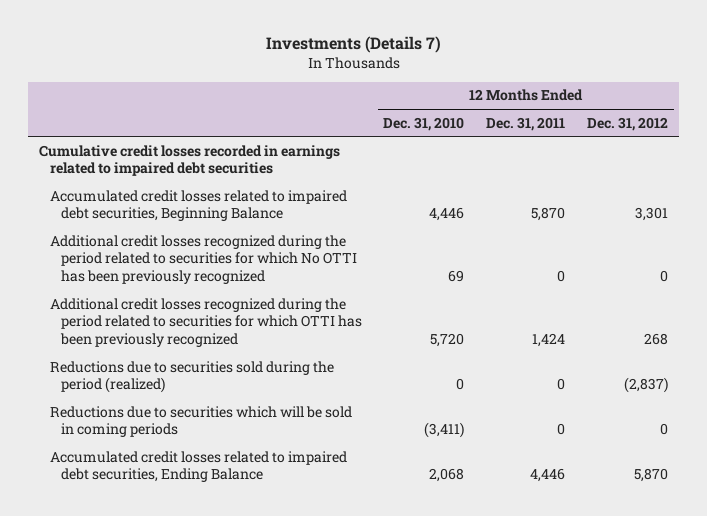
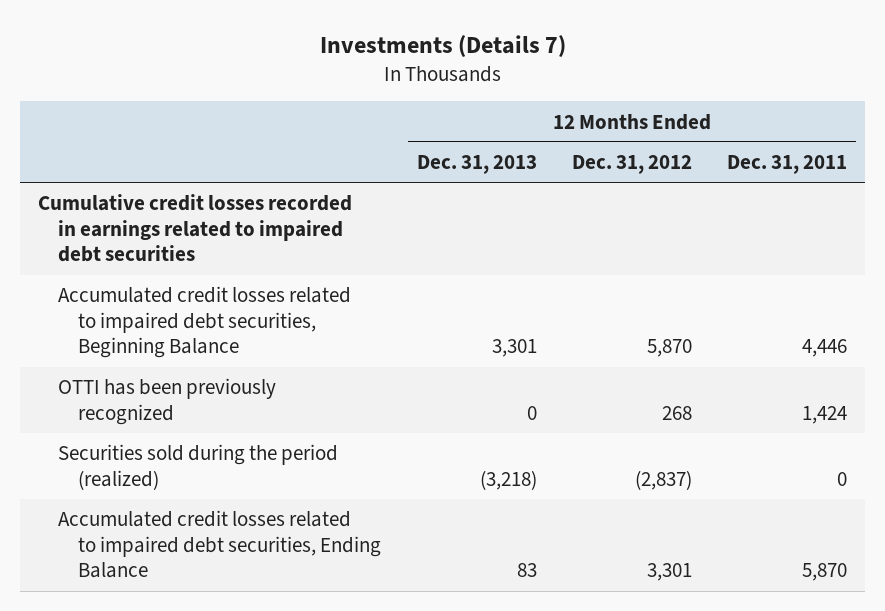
- | 12 Months Ended Dec. 31, 2010 | 12 Months Ended Dec. 31, 2011 | 12 Months Ended Dec. 31, 2012
+ | 12 Months Ended Dec. 31, 2013 | 12 Months Ended Dec. 31, 2012 | 12 Months Ended Dec. 31, 2011
- Accumulated credit losses related to impaired debt securities, Beginning Balance | 4,446 | 5,870 | 3,301
- Additional credit losses recognized during the period related to securities for which No OTTI has been previously recognized | 69 | 0 | 0
- Additional credit losses recognized during the period related to securities for which OTTI has been previously recognized | 5,720 | 1,424 | 268
- Reductions due to securities sold during the period (realized) | 0 | 0 | (2,837)
- Reductions due to securities which will be sold in coming periods | (3,411) | 0 | 0
- Accumulated credit losses related to impaired debt securities, Ending Balance | 2,068 | 4,446 | 5,870
+ Accumulated credit losses related to impaired debt securities, Beginning Balance | 3,301 | 5,870 | 4,446
+ OTTI has been previously recognized | 0 | 268 | 1,424
+ Securities sold during the period (realized) | (3,218) | (2,837) | 0
+ Accumulated credit losses related to impaired debt securities, Ending Balance | 83 | 3,301 | 5,870

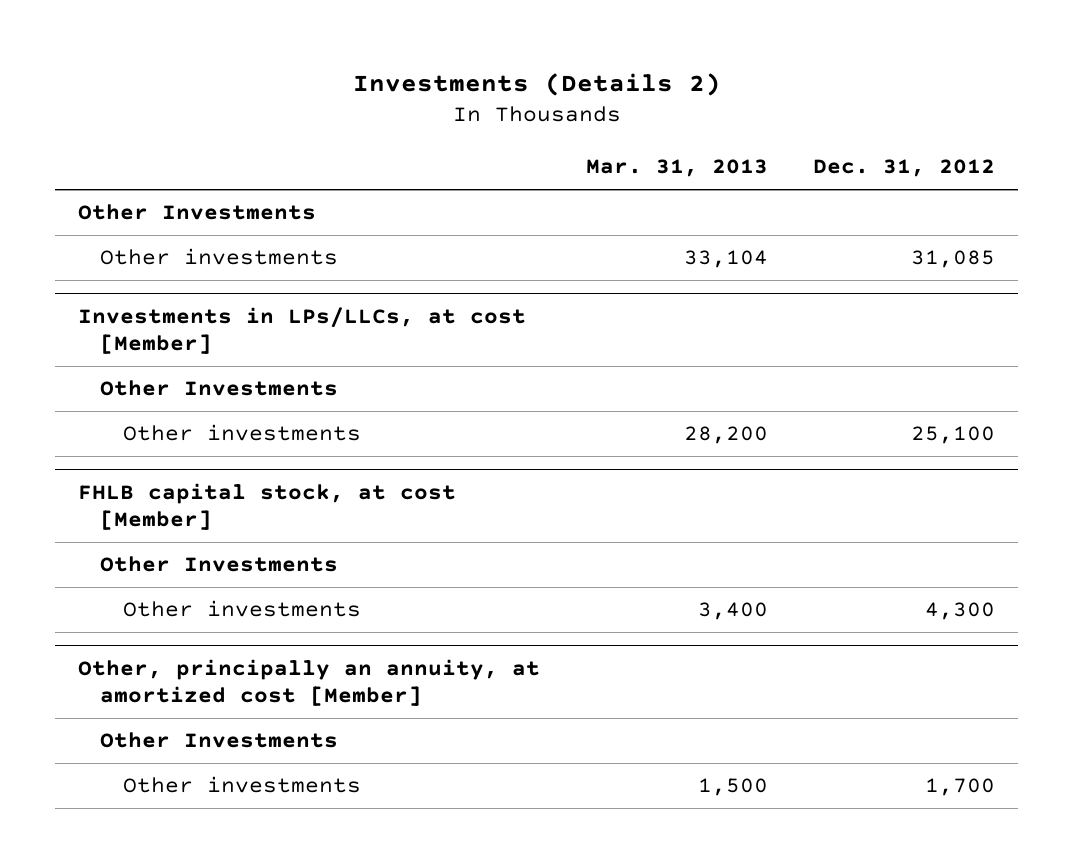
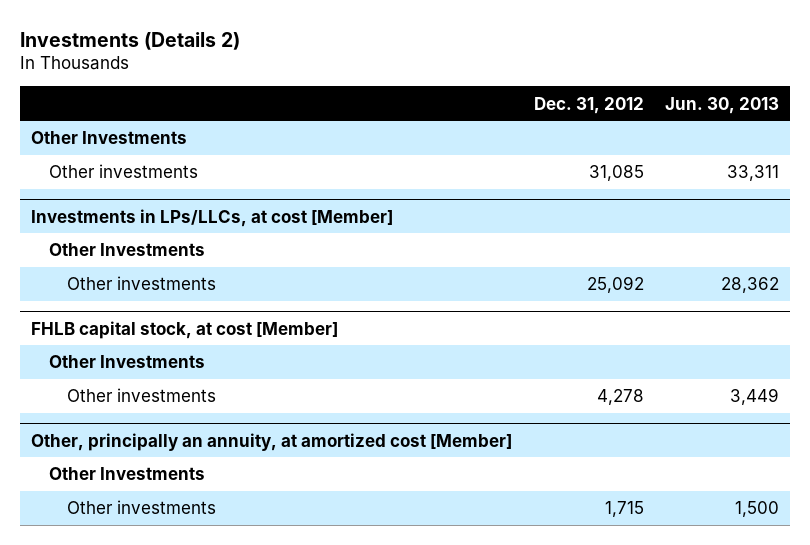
- | Mar. 31, 2013 | Dec. 31, 2012
+ | Dec. 31, 2012 | Jun. 30, 2013
@ Investments in LPs/LLCs, at cost [Member]
- Other investments | 28,200 | 25,100
+ Other investments | 25,092 | 28,362
@ FHLB capital stock, at cost [Member]
- Other investments | 3,400 | 4,300
+ Other investments | 4,278 | 3,449
@ Other, principally an annuity, at amortized cost [Member]
- Other investments | 1,500 | 1,700
+ Other investments | 1,715 | 1,500

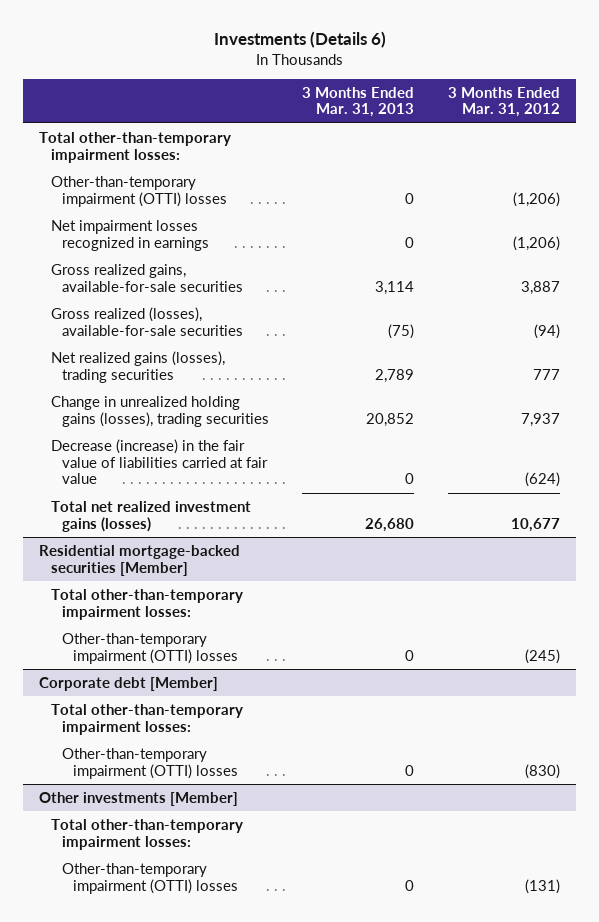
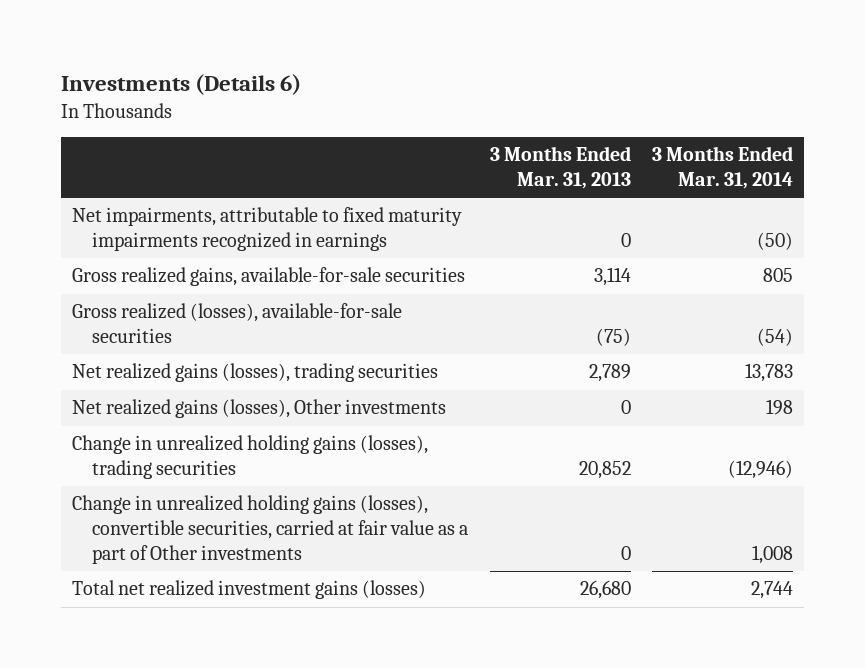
- | 3 Months Ended Mar. 31, 2013 | 3 Months Ended Mar. 31, 2012
+ | 3 Months Ended Mar. 31, 2013 | 3 Months Ended Mar. 31, 2014
- Total other-than-temporary impairment losses:
- Other-than-temporary impairment (OTTI) losses | 0 | (1,206)
- Net impairment losses recognized in earnings | 0 | (1,206)
+ Net impairments, attributable to fixed maturity impairments recognized in earnings | 0 | (50)
+ Net realized gains (losses), Other investments | 0 | 198
- Decrease (increase) in the fair value of liabilities carried at fair value | 0 | (624)
+ Change in unrealized holding gains (losses), convertible securities, carried at fair value as a part of Other investments | 0 | 1,008
- Residential mortgage-backed securities [Member]
- Total other-than-temporary impairment losses:
- Other-than-temporary impairment (OTTI) losses | 0 | (245)
- Corporate debt [Member]
- Total other-than-temporary impairment losses:
- Other-than-temporary impairment (OTTI) losses | 0 | (830)
- Other investments [Member]
- Total other-than-temporary impairment losses:
- Other-than-temporary impairment (OTTI) losses | 0 | (131)

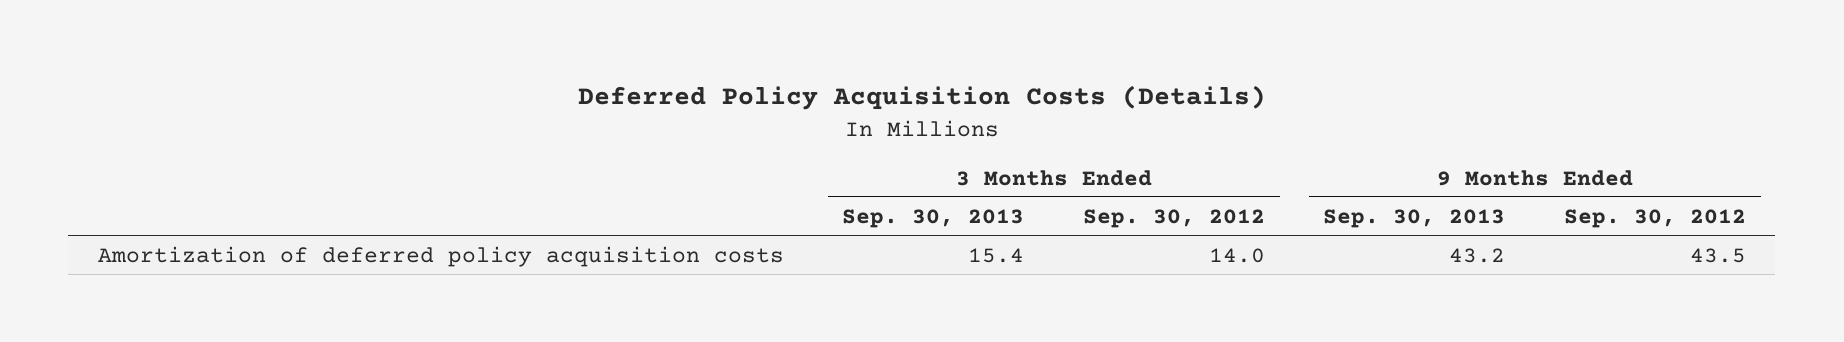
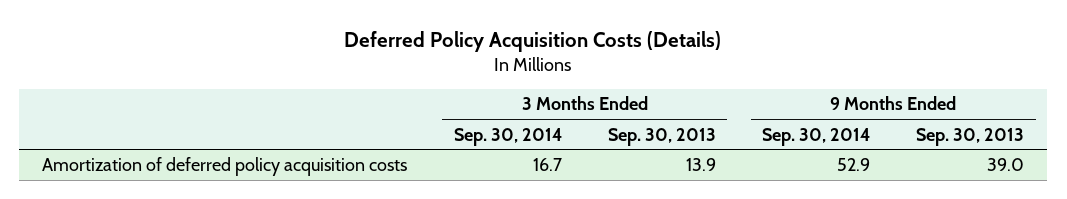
- | 3 Months Ended Sep. 30, 2013 | 3 Months Ended Sep. 30, 2012 | 9 Months Ended Sep. 30, 2013 | 9 Months Ended Sep. 30, 2012
+ | 3 Months Ended Sep. 30, 2014 | 3 Months Ended Sep. 30, 2013 | 9 Months Ended Sep. 30, 2014 | 9 Months Ended Sep. 30, 2013
- Amortization of deferred policy acquisition costs | 15.4 | 14.0 | 43.2 | 43.5
+ Amortization of deferred policy acquisition costs | 16.7 | 13.9 | 52.9 | 39.0

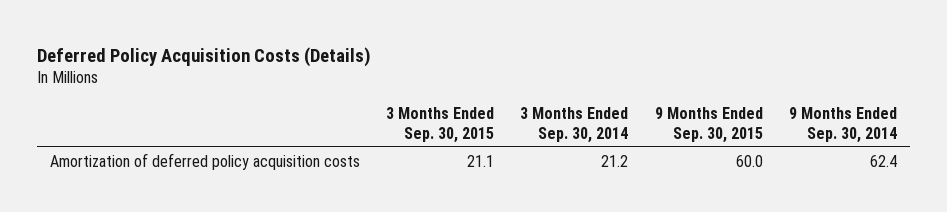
- | 3 Months Ended Sep. 30, 2014 | 3 Months Ended Sep. 30, 2013 | 9 Months Ended Sep. 30, 2014 | 9 Months Ended Sep. 30, 2013
+ | 3 Months Ended Sep. 30, 2015 | 3 Months Ended Sep. 30, 2014 | 9 Months Ended Sep. 30, 2015 | 9 Months Ended Sep. 30, 2014
- Amortization of deferred policy acquisition costs | 16.7 | 13.9 | 52.9 | 39.0
+ Amortization of deferred policy acquisition costs | 21.1 | 21.2 | 60.0 | 62.4

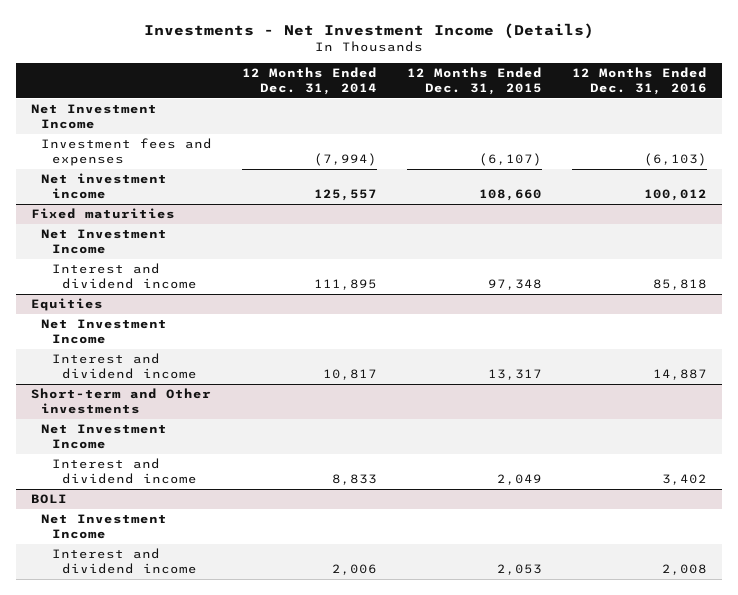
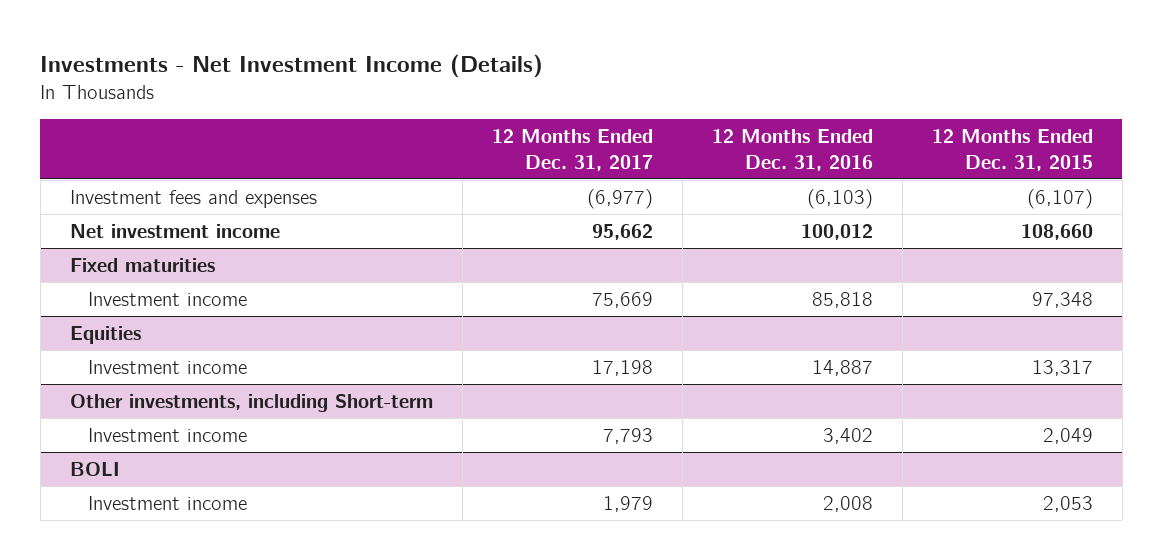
- | 12 Months Ended Dec. 31, 2014 | 12 Months Ended Dec. 31, 2015 | 12 Months Ended Dec. 31, 2016
+ | 12 Months Ended Dec. 31, 2017 | 12 Months Ended Dec. 31, 2016 | 12 Months Ended Dec. 31, 2015
- Net Investment Income
@ Fixed maturities
- Net Investment Income
- Interest and dividend income | 111,895 | 97,348 | 85,818
+ Investment income | 75,669 | 85,818 | 97,348
@ Equities
- Net Investment Income
- Interest and dividend income | 10,817 | 13,317 | 14,887
- Short-term and Other investments
- Net Investment Income
- Interest and dividend income | 8,833 | 2,049 | 3,402
@ Equities
+ Investment income | 17,198 | 14,887 | 13,317
+ Other investments, including Short-term
+ Investment income | 7,793 | 3,402 | 2,049
@ BOLI
- Net Investment Income
- Interest and dividend income | 2,006 | 2,053 | 2,008
+ Investment income | 1,979 | 2,008 | 2,053

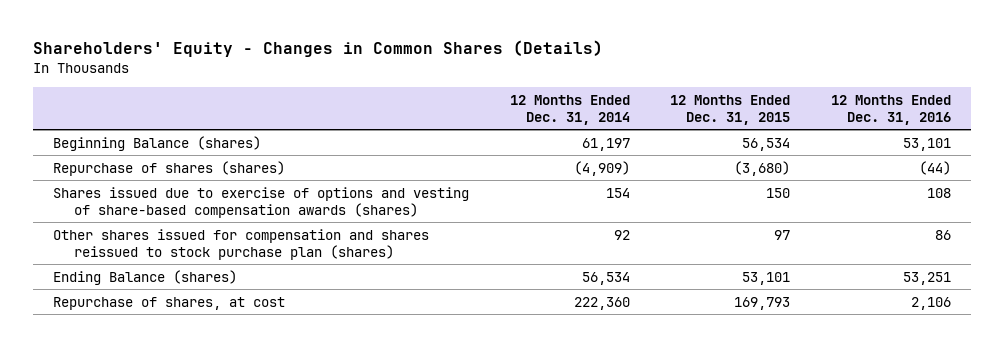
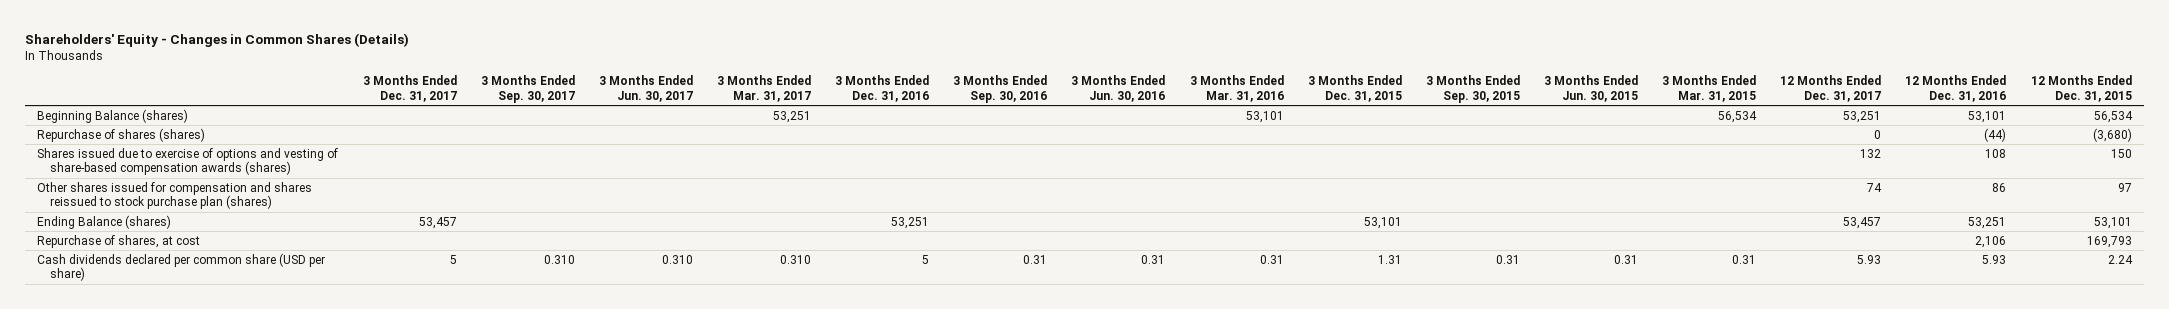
- | 12 Months Ended Dec. 31, 2014 | 12 Months Ended Dec. 31, 2015 | 12 Months Ended Dec. 31, 2016
+ | 3 Months Ended Dec. 31, 2017 | 3 Months Ended Sep. 30, 2017 | 3 Months Ended Jun. 30, 2017 | 3 Months Ended Mar. 31, 2017 | 3 Months Ended Dec. 31, 2016 | 3 Months Ended Sep. 30, 2016 | 3 Months Ended Jun. 30, 2016 | 3 Months Ended Mar. 31, 2016 | 3 Months Ended Dec. 31, 2015 | 3 Months Ended Sep. 30, 2015 | 3 Months Ended Jun. 30, 2015 | 3 Months Ended Mar. 31, 2015 | 12 Months Ended Dec. 31, 2017 | 12 Months Ended Dec. 31, 2016 | 12 Months Ended Dec. 31, 2015
+ Cash dividends declared per common share (USD per share) | 5 | 0.310 | 0.310 | 0.310 | 5 | 0.31 | 0.31 | 0.31 | 1.31 | 0.31 | 0.31 | 0.31 | 5.93 | 5.93 | 2.24

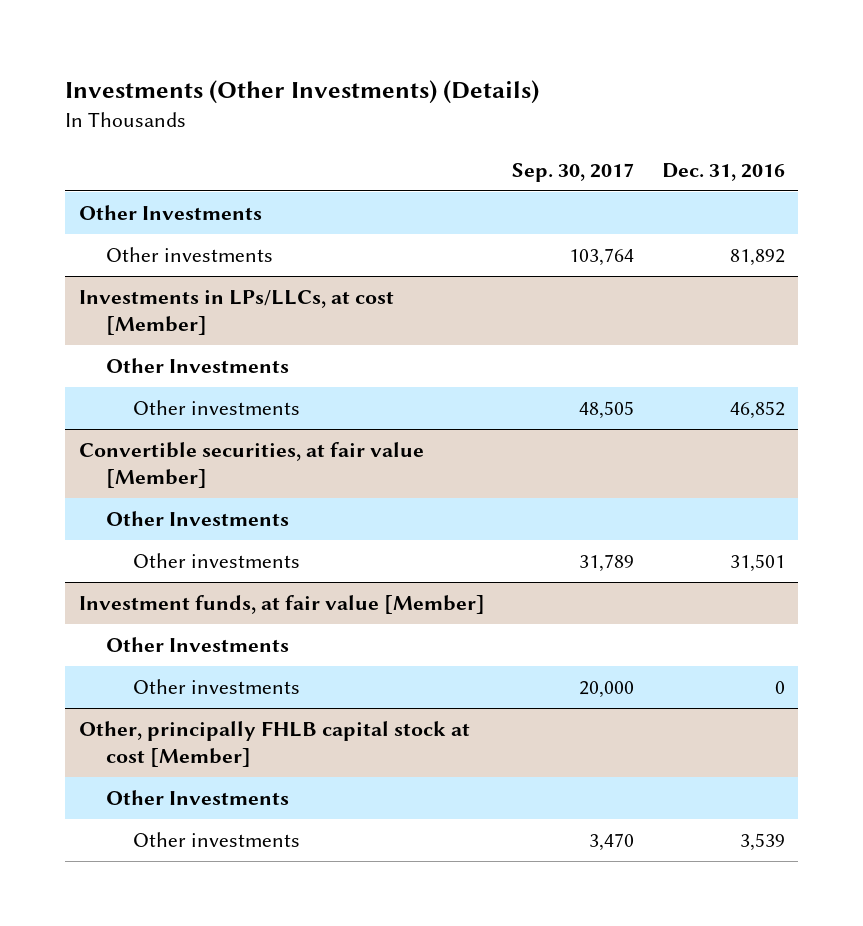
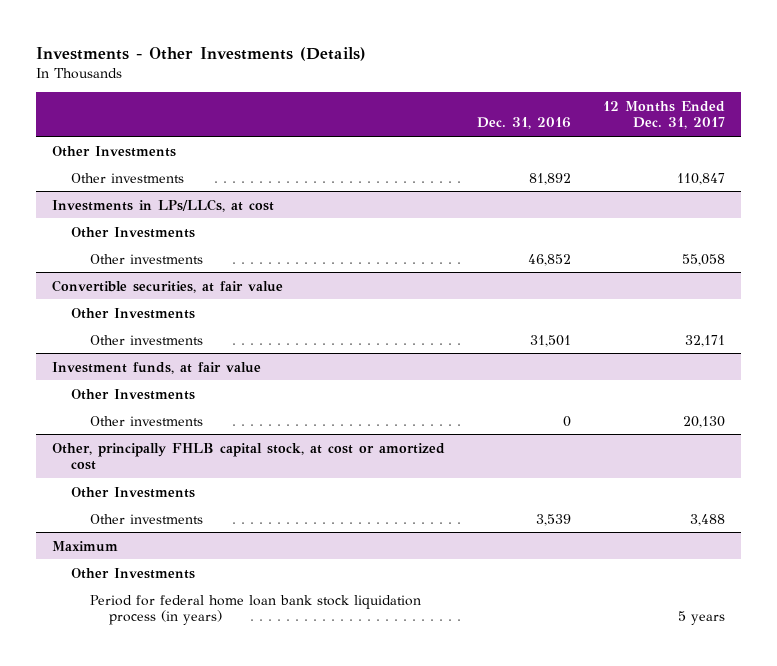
- Investments (Other Investments) (Details)
+ Investments - Other Investments (Details)
- | Sep. 30, 2017 | Dec. 31, 2016
+ | Dec. 31, 2016 | 12 Months Ended Dec. 31, 2017
- Investments in LPs/LLCs, at cost [Member]
+ Investments in LPs/LLCs, at cost
- Convertible securities, at fair value [Member]
+ Convertible securities, at fair value
- Investment funds, at fair value [Member]
+ Investment funds, at fair value
- Other, principally FHLB capital stock at cost [Member]
+ Other, principally FHLB capital stock, at cost or amortized cost
+ Maximum
+ Other Investments
+ Period for federal home loan bank stock liquidation process (in years) | | 5 years

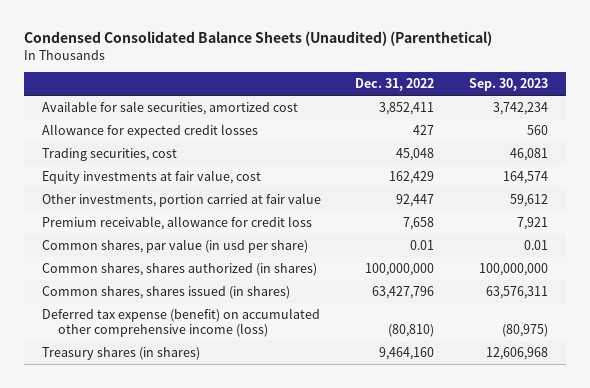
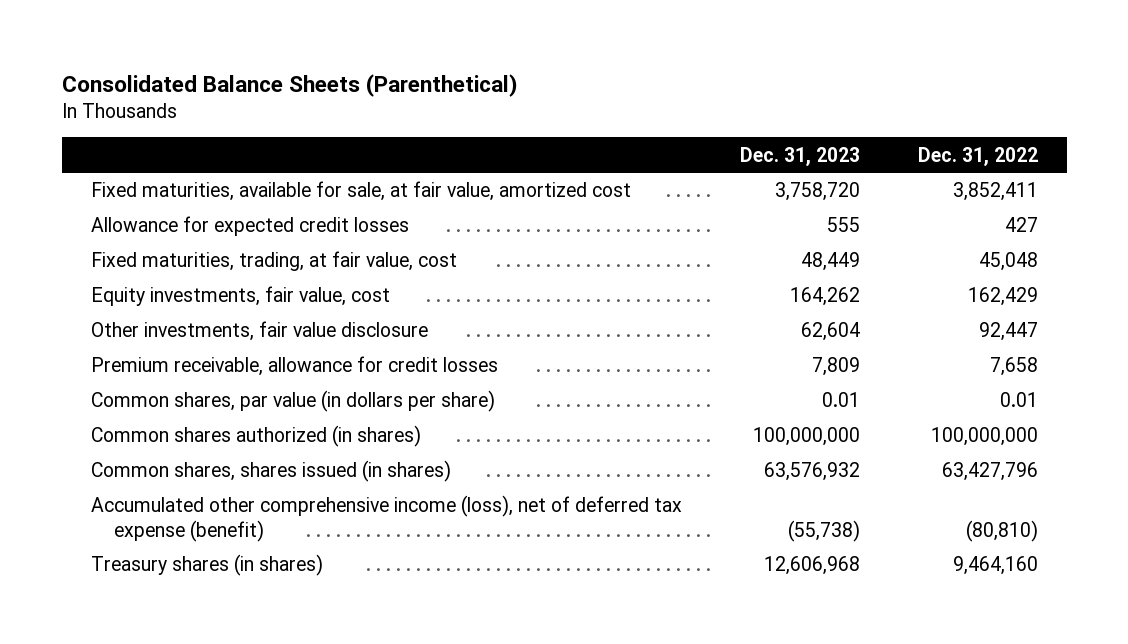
- Condensed Consolidated Balance Sheets (Unaudited) (Parenthetical)
+ Consolidated Balance Sheets (Parenthetical)
- | Dec. 31, 2022 | Sep. 30, 2023
+ | Dec. 31, 2023 | Dec. 31, 2022
- Available for sale securities, amortized cost | 3,852,411 | 3,742,234
+ Fixed maturities, available for sale, at fair value, amortized cost | 3,758,720 | 3,852,411
- Trading securities, cost | 45,048 | 46,081
- Equity investments at fair value, cost | 162,429 | 164,574
- Other investments, portion carried at fair value | 92,447 | 59,612
- Premium receivable, allowance for credit loss | 7,658 | 7,921
- Common shares, par value (in usd per share) | 0.01 | 0.01
- Common shares, shares authorized (in shares) | 100,000,000 | 100,000,000
+ Fixed maturities, trading, at fair value, cost | 48,449 | 45,048
+ Equity investments, fair value, cost | 164,262 | 162,429
+ Other investments, fair value disclosure | 62,604 | 92,447
+ Premium receivable, allowance for credit losses | 7,809 | 7,658
+ Common shares, par value (in dollars per share) | 0.01 | 0.01
+ Common shares authorized (in shares) | 100,000,000 | 100,000,000
- Deferred tax expense (benefit) on accumulated other comprehensive income (loss) | (80,810) | (80,975)
+ Accumulated other comprehensive income (loss), net of deferred tax expense (benefit) | (55,738) | (80,810)

